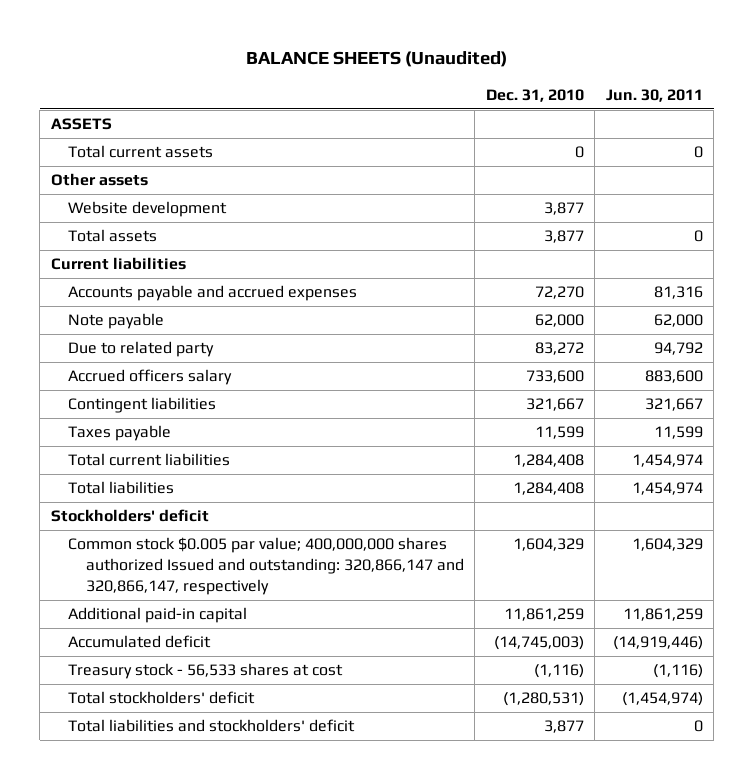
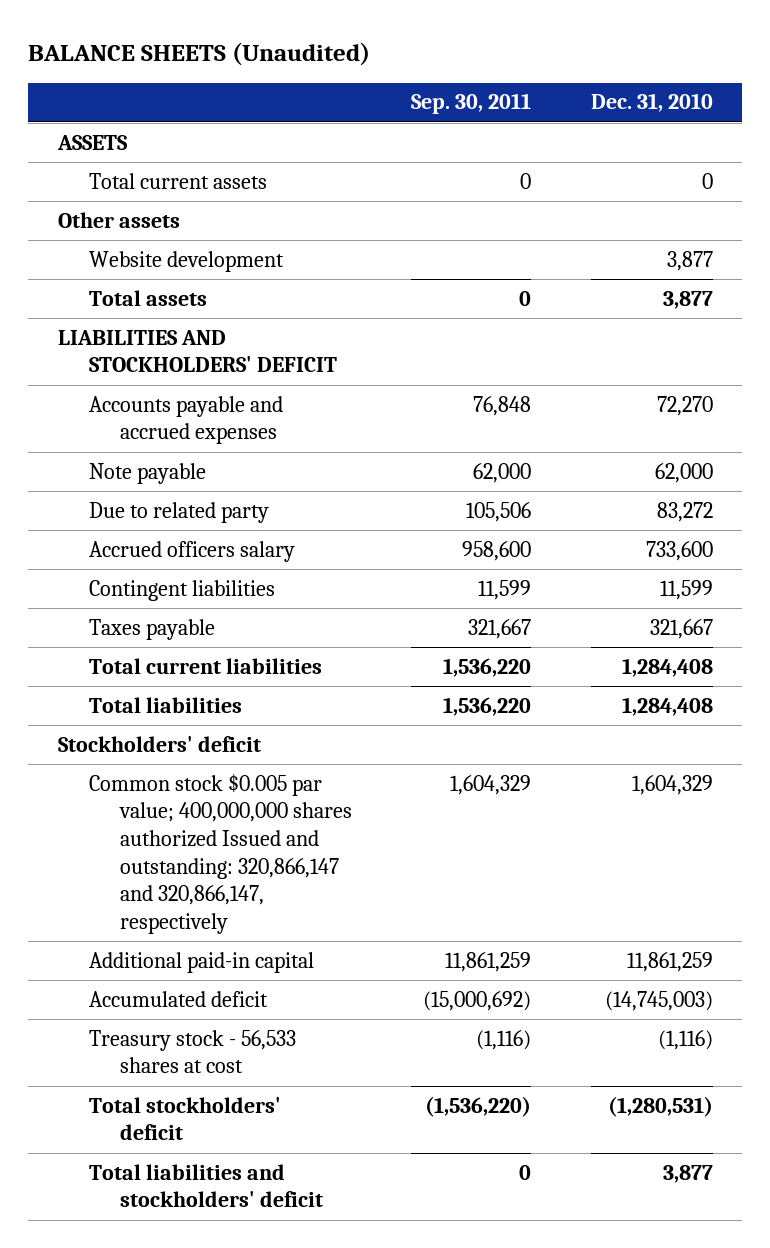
- | Dec. 31, 2010 | Jun. 30, 2011
+ | Sep. 30, 2011 | Dec. 31, 2010
- Current liabilities
+ LIABILITIES AND STOCKHOLDERS' DEFICIT
- Contingent liabilities | 321,667 | 321,667
- Taxes payable | 11,599 | 11,599
+ Contingent liabilities | 11,599 | 11,599
+ Taxes payable | 321,667 | 321,667

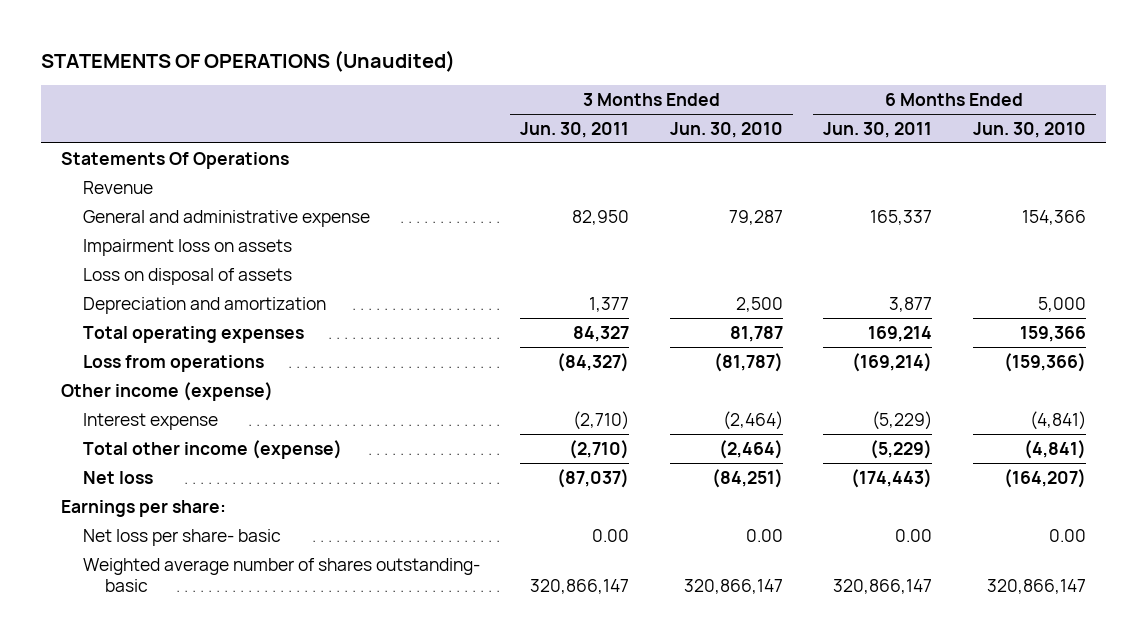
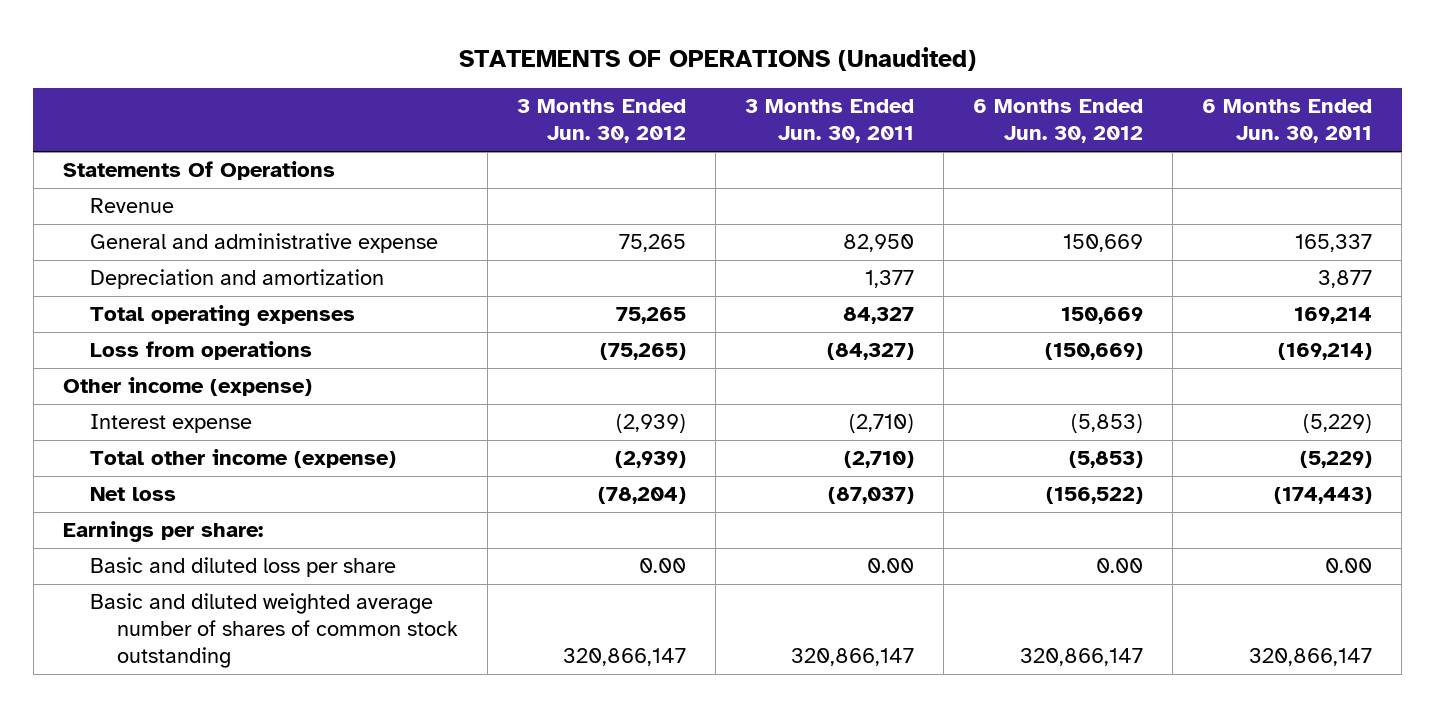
- | 3 Months Ended Jun. 30, 2011 | 3 Months Ended Jun. 30, 2010 | 6 Months Ended Jun. 30, 2011 | 6 Months Ended Jun. 30, 2010
+ | 3 Months Ended Jun. 30, 2012 | 3 Months Ended Jun. 30, 2011 | 6 Months Ended Jun. 30, 2012 | 6 Months Ended Jun. 30, 2011
- Impairment loss on assets
- Loss on disposal of assets
- Net loss per share- basic | 0.00 | 0.00 | 0.00 | 0.00
- Weighted average number of shares outstanding- basic | 320,866,147 | 320,866,147 | 320,866,147 | 320,866,147
+ Basic and diluted loss per share | 0.00 | 0.00 | 0.00 | 0.00
+ Basic and diluted weighted average number of shares of common stock outstanding | 320,866,147 | 320,866,147 | 320,866,147 | 320,866,147

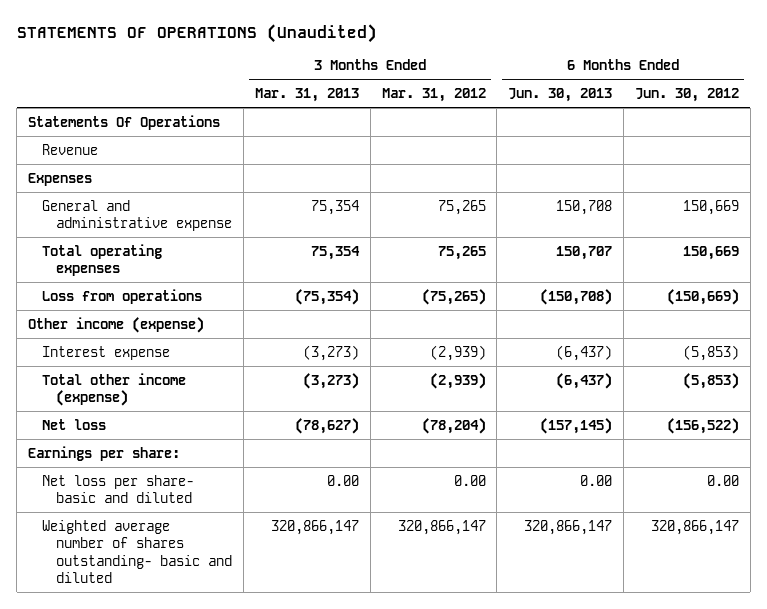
- | 3 Months Ended Jun. 30, 2012 | 3 Months Ended Jun. 30, 2011 | 6 Months Ended Jun. 30, 2012 | 6 Months Ended Jun. 30, 2011
+ | 3 Months Ended Mar. 31, 2013 | 3 Months Ended Mar. 31, 2012 | 6 Months Ended Jun. 30, 2013 | 6 Months Ended Jun. 30, 2012
+ Expenses
- Depreciation and amortization | | 1,377 | | 3,877
- Basic and diluted loss per share | 0.00 | 0.00 | 0.00 | 0.00
- Basic and diluted weighted average number of shares of common stock outstanding | 320,866,147 | 320,866,147 | 320,866,147 | 320,866,147
+ Net loss per share- basic and diluted | 0.00 | 0.00 | 0.00 | 0.00
+ Weighted average number of shares outstanding- basic and diluted | 320,866,147 | 320,866,147 | 320,866,147 | 320,866,147

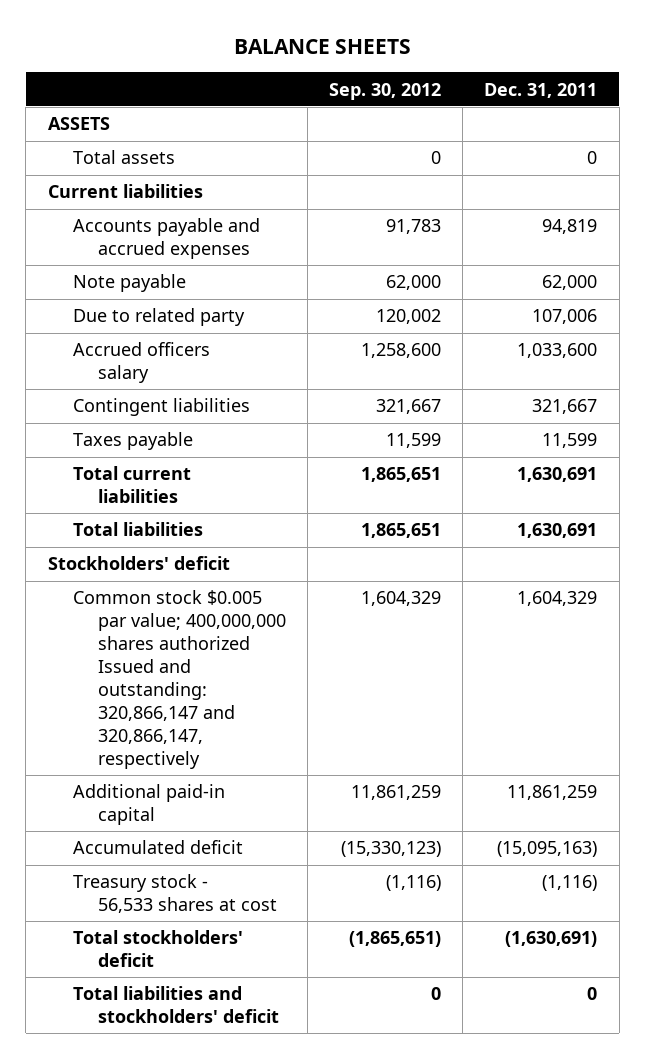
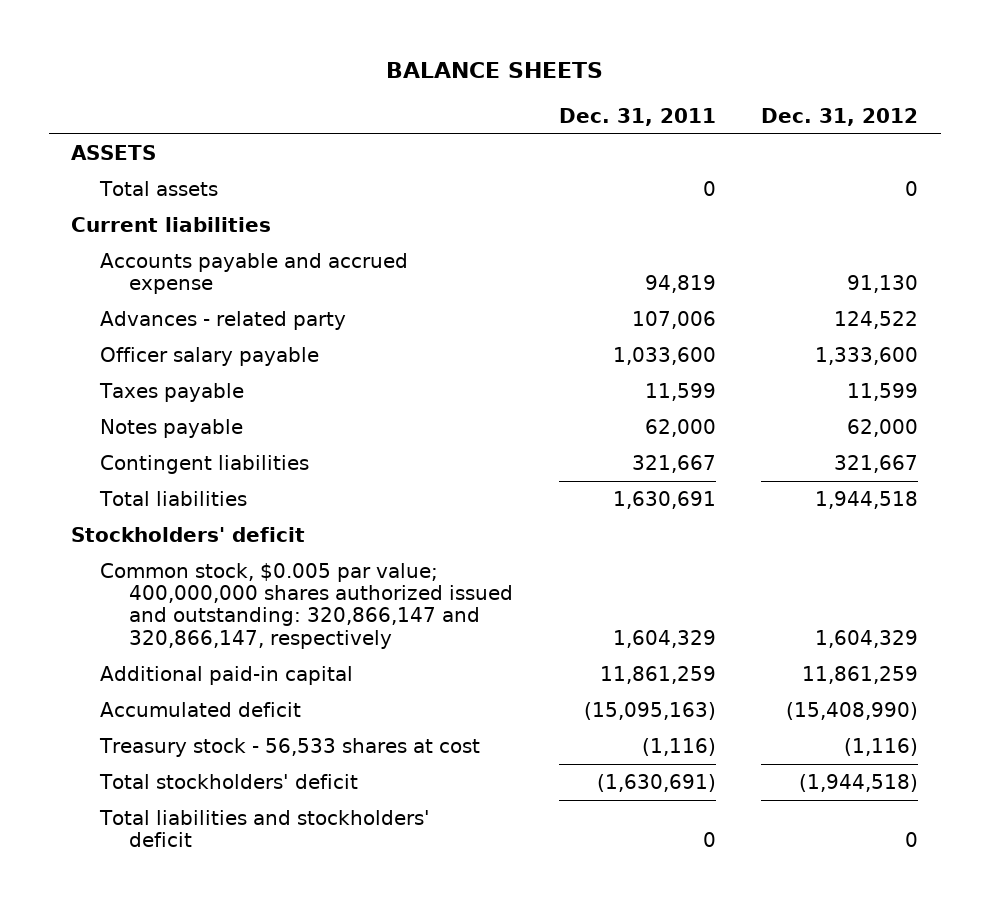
- | Sep. 30, 2012 | Dec. 31, 2011
+ | Dec. 31, 2011 | Dec. 31, 2012
- Accounts payable and accrued expenses | 91,783 | 94,819
- Note payable | 62,000 | 62,000
- Due to related party | 120,002 | 107,006
- Accrued officers salary | 1,258,600 | 1,033,600
+ Accounts payable and accrued expense | 94,819 | 91,130
+ Advances - related party | 107,006 | 124,522
+ Officer salary payable | 1,033,600 | 1,333,600
- Total current liabilities | 1,865,651 | 1,630,691
+ Notes payable | 62,000 | 62,000
moved down: Contingent liabilities | 321,667 | 321,667
- Common stock $0.005 par value; 400,000,000 shares authorized Issued and outstanding: 320,866,147 and 320,866,147, respectively | 1,604,329 | 1,604,329
+ Common stock, $0.005 par value; 400,000,000 shares authorized issued and outstanding: 320,866,147 and 320,866,147, respectively | 1,604,329 | 1,604,329

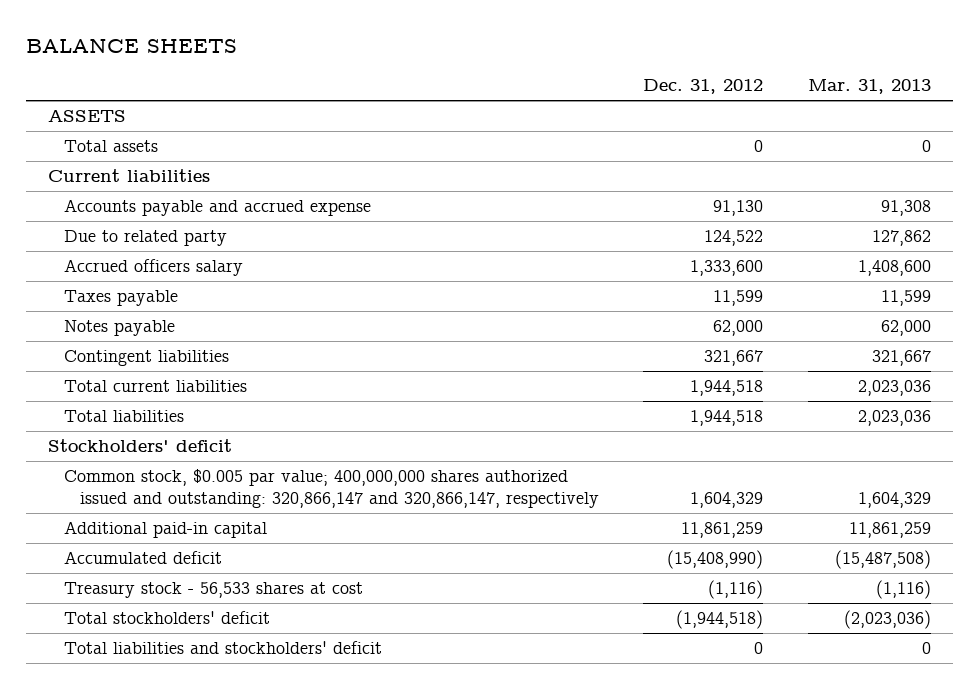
- | Dec. 31, 2011 | Dec. 31, 2012
+ | Dec. 31, 2012 | Mar. 31, 2013
- Advances - related party | 107,006 | 124,522
- Officer salary payable | 1,033,600 | 1,333,600
+ Due to related party | 124,522 | 127,862
+ Accrued officers salary | 1,333,600 | 1,408,600
+ Total current liabilities | 1,944,518 | 2,023,036

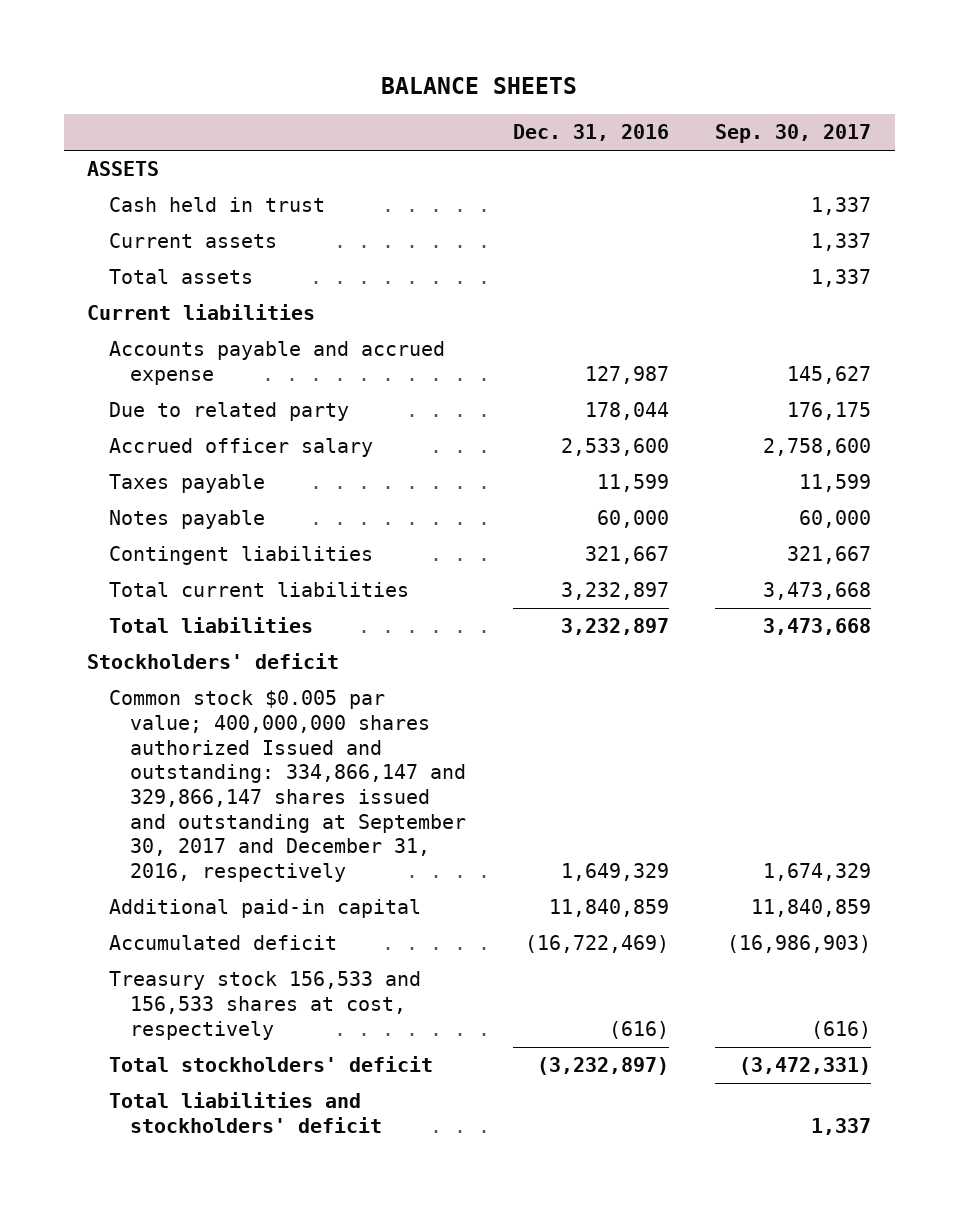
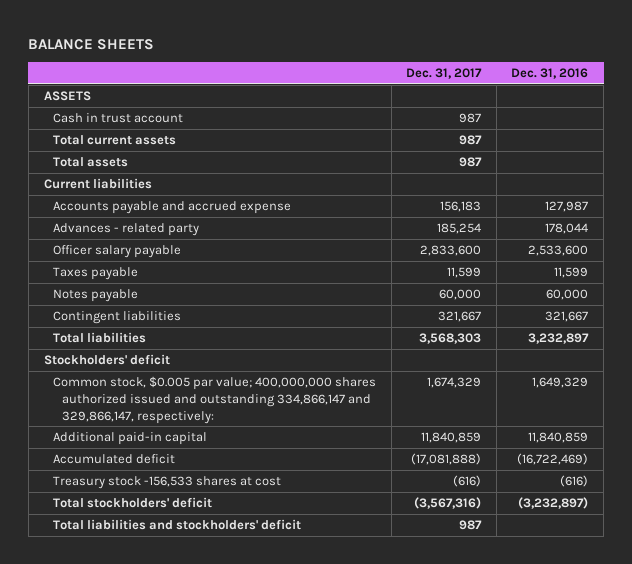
- | Dec. 31, 2016 | Sep. 30, 2017
+ | Dec. 31, 2017 | Dec. 31, 2016
- Cash held in trust | | 1,337
- Current assets | | 1,337
+ Cash in trust account | 987 |
+ Total current assets | 987 |
- Due to related party | 178,044 | 176,175
- Accrued officer salary | 2,533,600 | 2,758,600
+ Advances - related party | 185,254 | 178,044
+ Officer salary payable | 2,833,600 | 2,533,600
- Total current liabilities | 3,232,897 | 3,473,668
- Common stock $0.005 par value; 400,000,000 shares authorized Issued and outstanding: 334,866,147 and 329,866,147 shares issued and outstanding at September 30, 2017 and December 31, 2016, respectively | 1,649,329 | 1,674,329
+ Common stock, $0.005 par value; 400,000,000 shares authorized issued and outstanding 334,866,147 and 329,866,147, respectively: | 1,674,329 | 1,649,329
- Treasury stock 156,533 and 156,533 shares at cost, respectively | (616) | (616)
+ Treasury stock -156,533 shares at cost | (616) | (616)

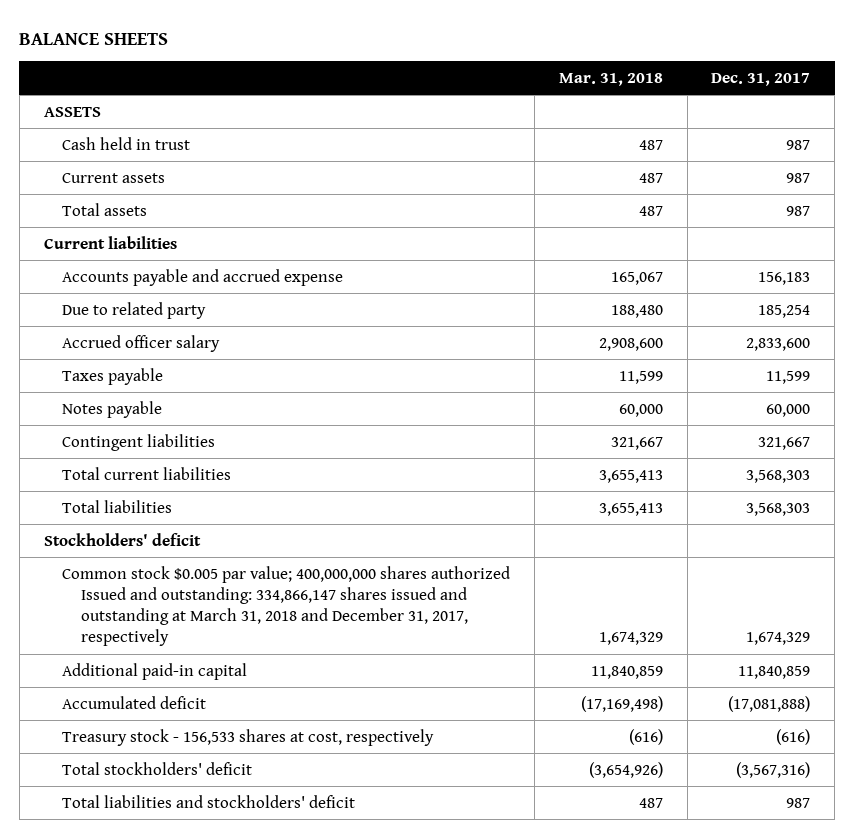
- | Dec. 31, 2017 | Dec. 31, 2016
+ | Mar. 31, 2018 | Dec. 31, 2017
- Cash in trust account | 987 |
- Total current assets | 987 |
+ Cash held in trust | 487 | 987
+ Current assets | 487 | 987
- Advances - related party | 185,254 | 178,044
- Officer salary payable | 2,833,600 | 2,533,600
+ Due to related party | 188,480 | 185,254
+ Accrued officer salary | 2,908,600 | 2,833,600
+ Total current liabilities | 3,655,413 | 3,568,303
- Common stock, $0.005 par value; 400,000,000 shares authorized issued and outstanding 334,866,147 and 329,866,147, respectively: | 1,674,329 | 1,649,329
+ Common stock $0.005 par value; 400,000,000 shares authorized Issued and outstanding: 334,866,147 shares issued and outstanding at March 31, 2018 and December 31, 2017, respectively | 1,674,329 | 1,674,329
- Treasury stock -156,533 shares at cost | (616) | (616)
+ Treasury stock - 156,533 shares at cost, respectively | (616) | (616)

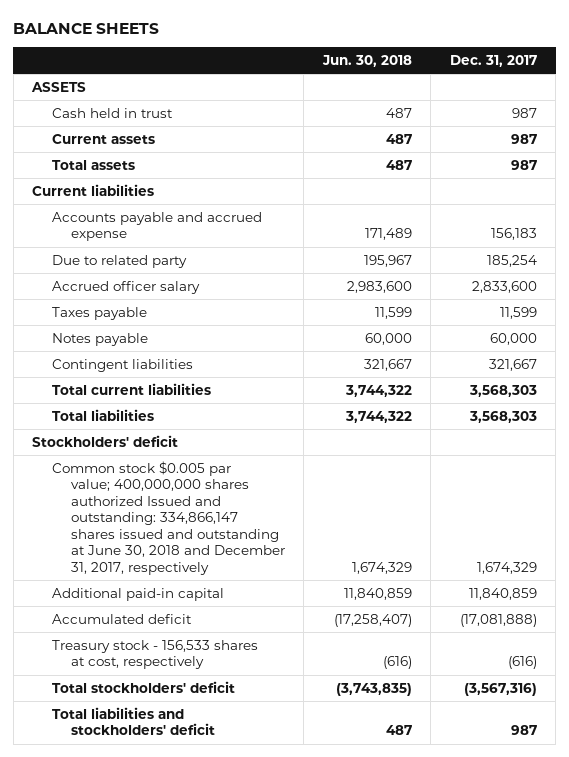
- | Mar. 31, 2018 | Dec. 31, 2017
+ | Jun. 30, 2018 | Dec. 31, 2017
- Common stock $0.005 par value; 400,000,000 shares authorized Issued and outstanding: 334,866,147 shares issued and outstanding at March 31, 2018 and December 31, 2017, respectively | 1,674,329 | 1,674,329
+ Common stock $0.005 par value; 400,000,000 shares authorized Issued and outstanding: 334,866,147 shares issued and outstanding at June 30, 2018 and December 31, 2017, respectively | 1,674,329 | 1,674,329

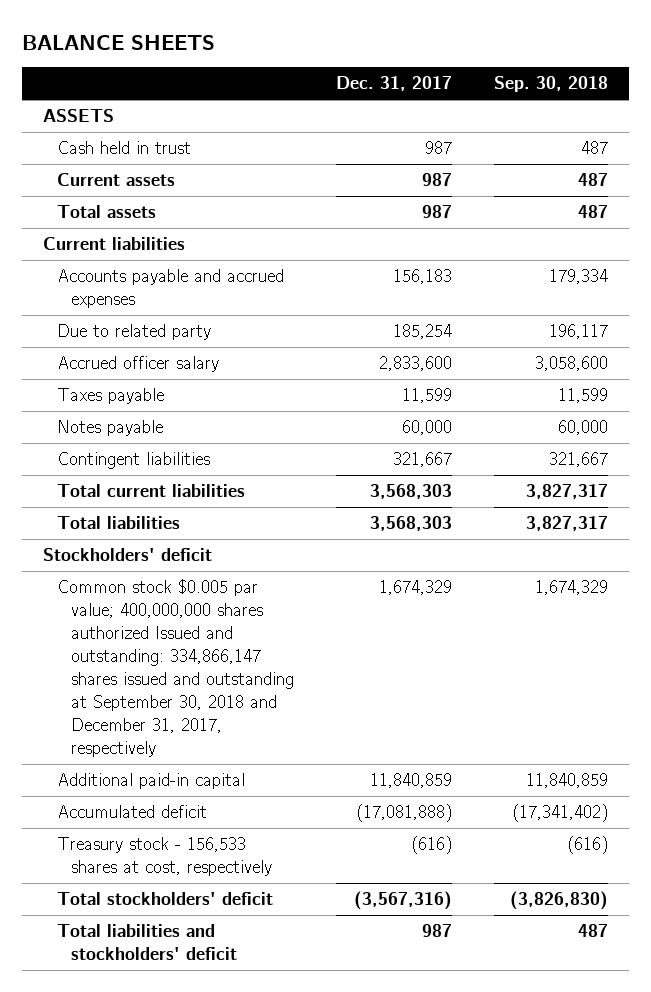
- | Jun. 30, 2018 | Dec. 31, 2017
+ | Dec. 31, 2017 | Sep. 30, 2018
- Accounts payable and accrued expense | 171,489 | 156,183
+ Accounts payable and accrued expenses | 156,183 | 179,334
- Common stock $0.005 par value; 400,000,000 shares authorized Issued and outstanding: 334,866,147 shares issued and outstanding at June 30, 2018 and December 31, 2017, respectively | 1,674,329 | 1,674,329
+ Common stock $0.005 par value; 400,000,000 shares authorized Issued and outstanding: 334,866,147 shares issued and outstanding at September 30, 2018 and December 31, 2017, respectively | 1,674,329 | 1,674,329

